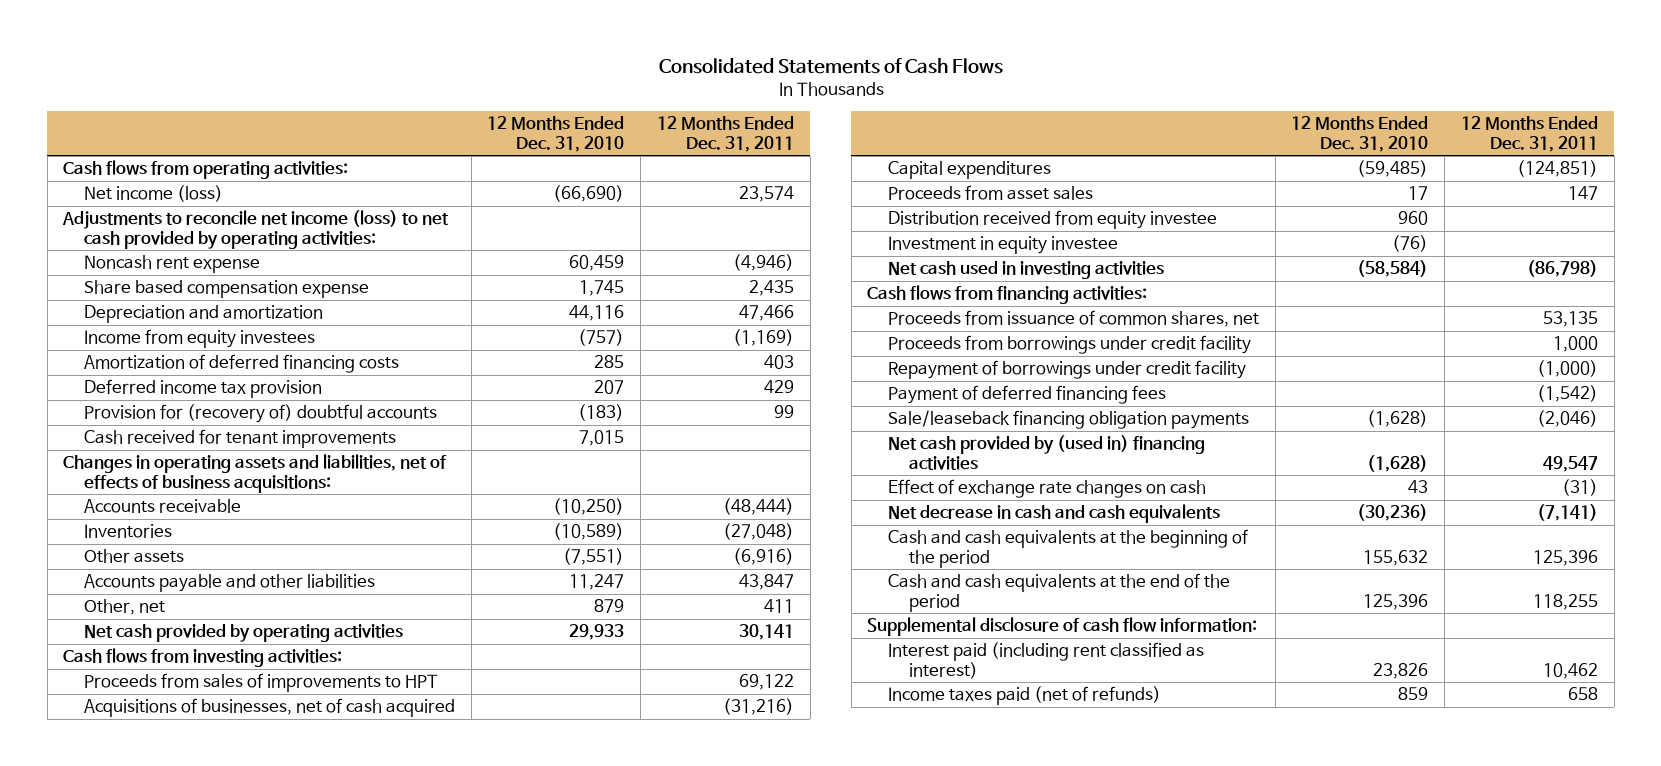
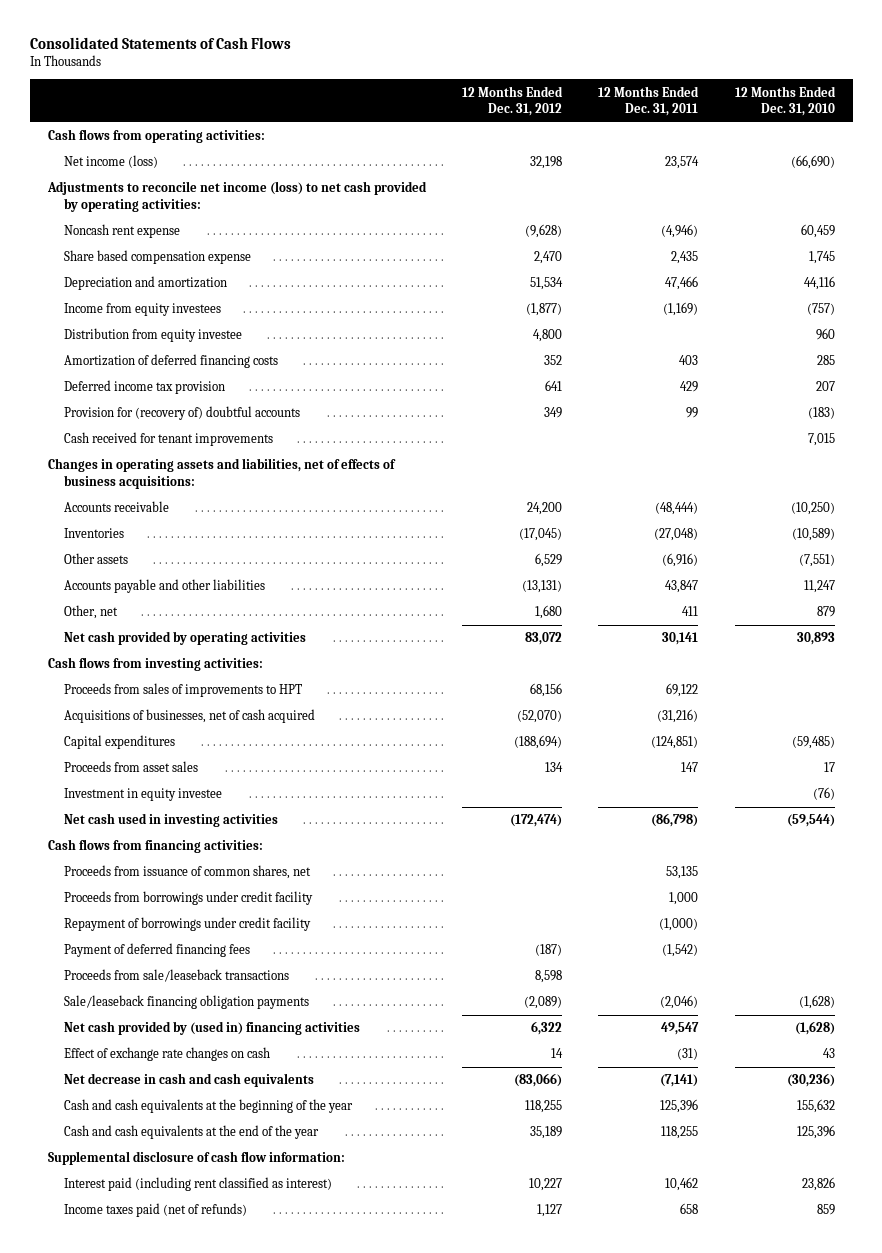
- | 12 Months Ended Dec. 31, 2010 | 12 Months Ended Dec. 31, 2011
+ | 12 Months Ended Dec. 31, 2012 | 12 Months Ended Dec. 31, 2011 | 12 Months Ended Dec. 31, 2010
+ Distribution from equity investee | 4,800 | | 960
- Net cash provided by operating activities | 29,933 | 30,141
+ Net cash provided by operating activities | 83,072 | 30,141 | 30,893
- Distribution received from equity investee | 960 |
- Net cash used in investing activities | (58,584) | (86,798)
+ Net cash used in investing activities | (172,474) | (86,798) | (59,544)
+ Proceeds from sale/leaseback transactions | 8,598 | |
- Cash and cash equivalents at the beginning of the period | 155,632 | 125,396
- Cash and cash equivalents at the end of the period | 125,396 | 118,255
+ Cash and cash equivalents at the beginning of the year | 118,255 | 125,396 | 155,632
+ Cash and cash equivalents at the end of the year | 35,189 | 118,255 | 125,396

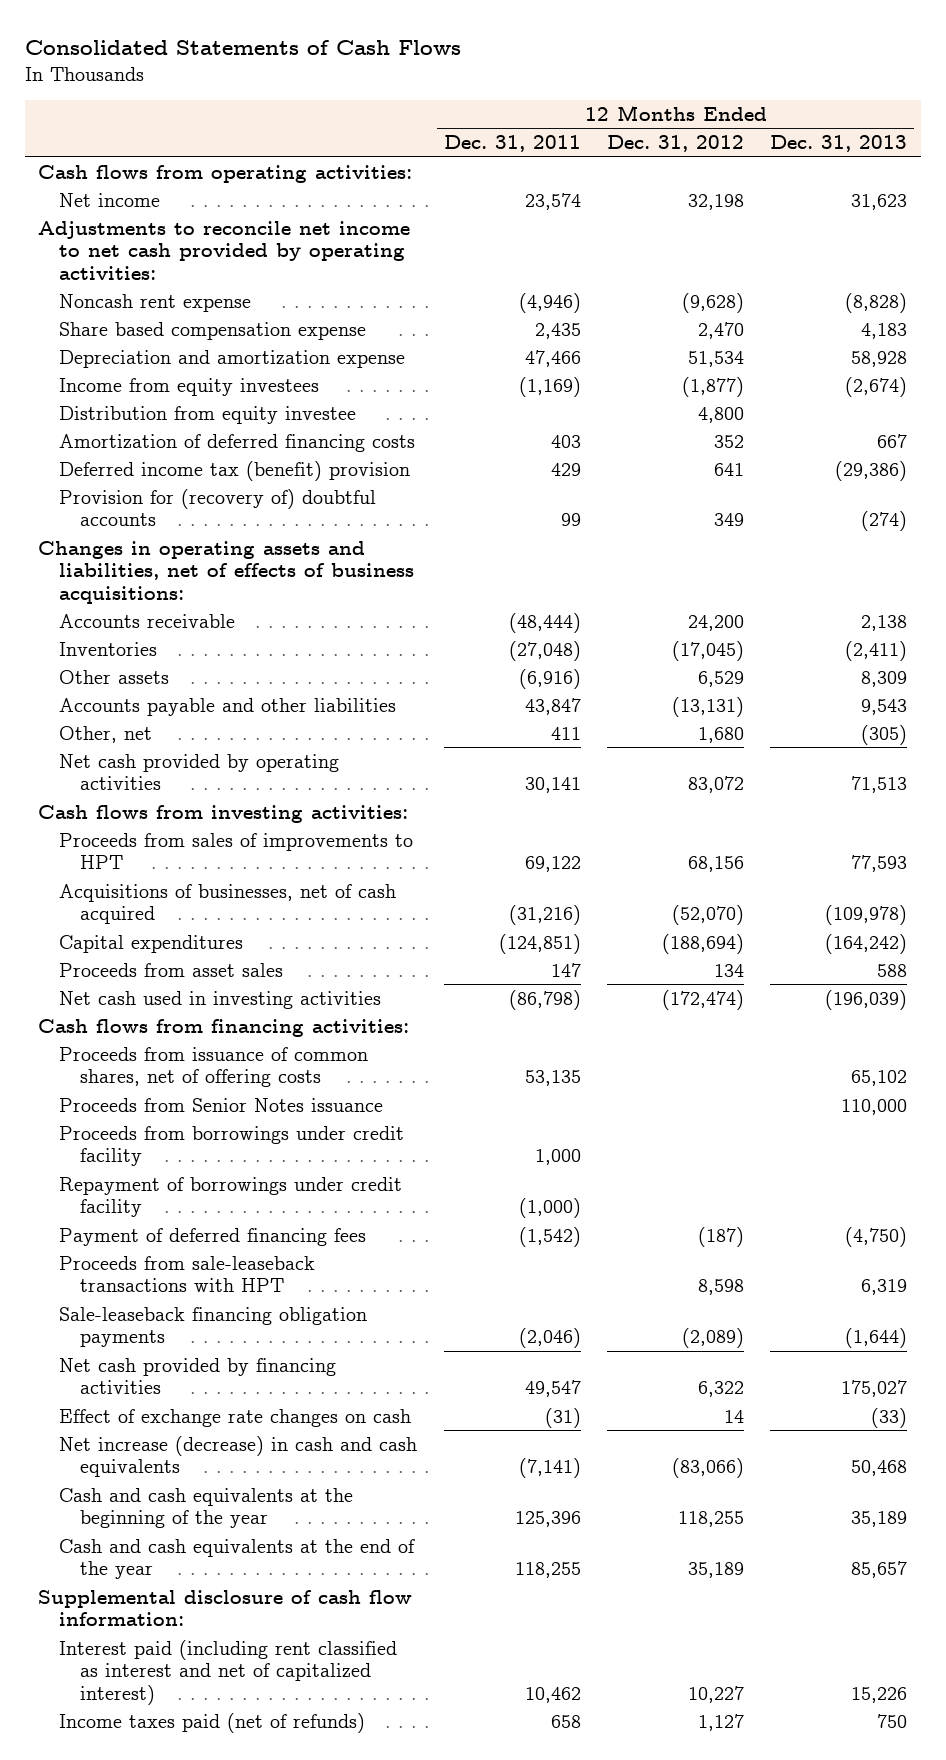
- | 12 Months Ended Dec. 31, 2012 | 12 Months Ended Dec. 31, 2011 | 12 Months Ended Dec. 31, 2010
+ | 12 Months Ended Dec. 31, 2011 | 12 Months Ended Dec. 31, 2012 | 12 Months Ended Dec. 31, 2013
- Net income (loss) | 32,198 | 23,574 | (66,690)
- Adjustments to reconcile net income (loss) to net cash provided by operating activities:
+ Net income | 23,574 | 32,198 | 31,623
+ Adjustments to reconcile net income to net cash provided by operating activities:
- Depreciation and amortization | 51,534 | 47,466 | 44,116
+ Depreciation and amortization expense | 47,466 | 51,534 | 58,928
- Deferred income tax provision | 641 | 429 | 207
+ Deferred income tax (benefit) provision | 429 | 641 | (29,386)
- Cash received for tenant improvements | | | 7,015
- Investment in equity investee | | | (76)
- Proceeds from issuance of common shares, net | | 53,135 |
+ Proceeds from issuance of common shares, net of offering costs | 53,135 | | 65,102
+ Proceeds from Senior Notes issuance | | | 110,000
- Proceeds from sale/leaseback transactions | 8,598 | |
- Sale/leaseback financing obligation payments | (2,089) | (2,046) | (1,628)
- Net cash provided by (used in) financing activities | 6,322 | 49,547 | (1,628)
+ Proceeds from sale-leaseback transactions with HPT | | 8,598 | 6,319
+ Sale-leaseback financing obligation payments | (2,046) | (2,089) | (1,644)
+ Net cash provided by financing activities | 49,547 | 6,322 | 175,027
- Net decrease in cash and cash equivalents | (83,066) | (7,141) | (30,236)
+ Net increase (decrease) in cash and cash equivalents | (7,141) | (83,066) | 50,468
- Interest paid (including rent classified as interest) | 10,227 | 10,462 | 23,826
+ Interest paid (including rent classified as interest and net of capitalized interest) | 10,462 | 10,227 | 15,226

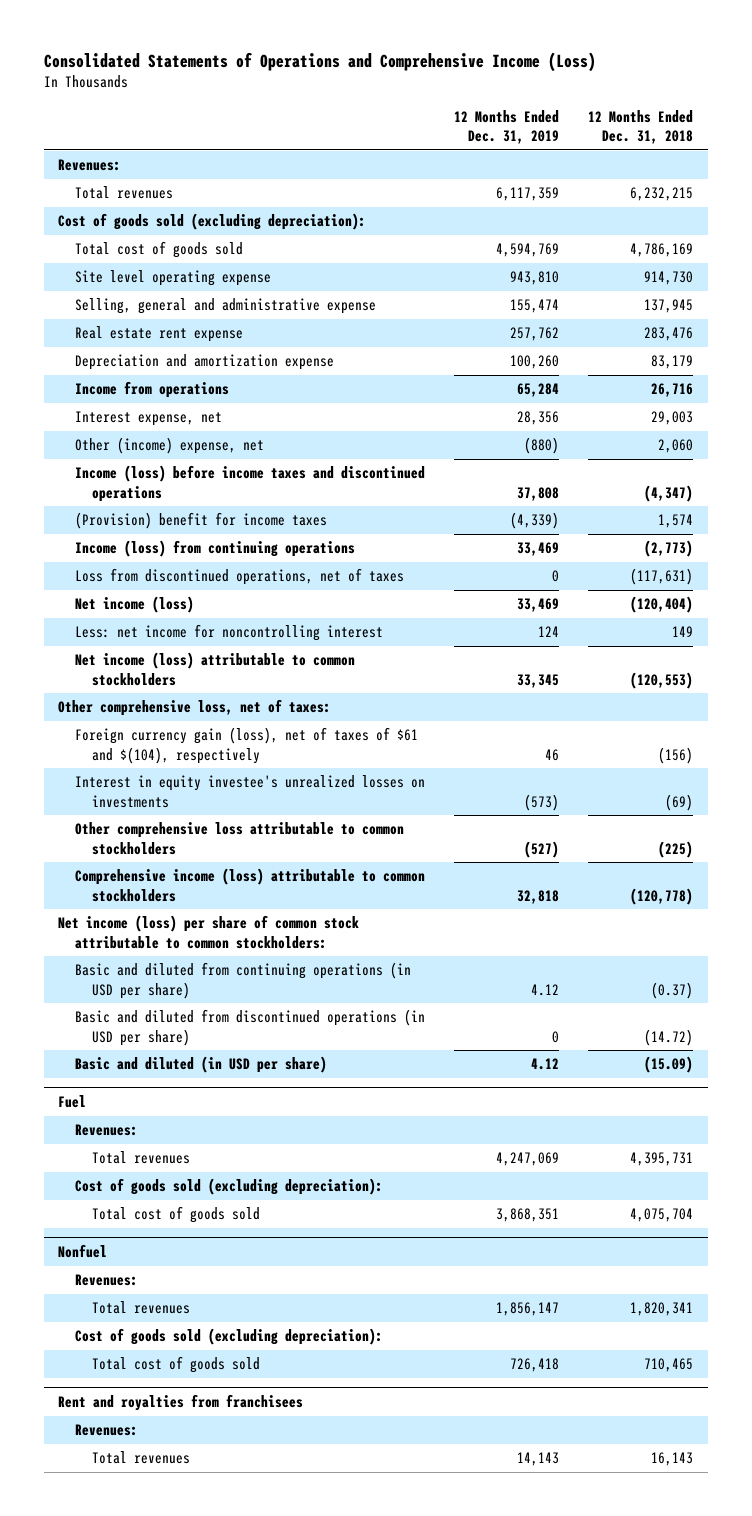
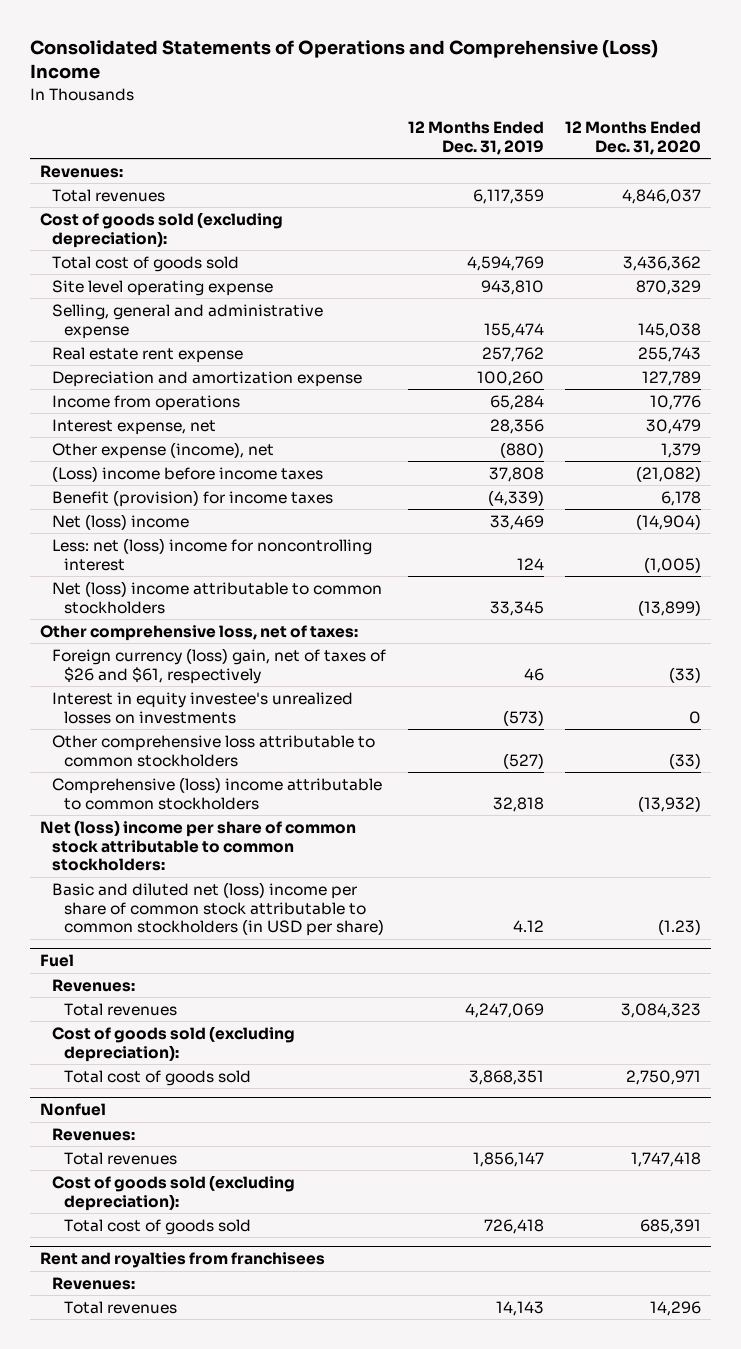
- Consolidated Statements of Operations and Comprehensive Income (Loss)
+ Consolidated Statements of Operations and Comprehensive (Loss) Income
- | 12 Months Ended Dec. 31, 2019 | 12 Months Ended Dec. 31, 2018
+ | 12 Months Ended Dec. 31, 2019 | 12 Months Ended Dec. 31, 2020
- Other (income) expense, net | (880) | 2,060
- Income (loss) before income taxes and discontinued operations | 37,808 | (4,347)
- (Provision) benefit for income taxes | (4,339) | 1,574
- Income (loss) from continuing operations | 33,469 | (2,773)
- Loss from discontinued operations, net of taxes | 0 | (117,631)
- Net income (loss) | 33,469 | (120,404)
- Less: net income for noncontrolling interest | 124 | 149
- Net income (loss) attributable to common stockholders | 33,345 | (120,553)
+ Other expense (income), net | (880) | 1,379
+ (Loss) income before income taxes | 37,808 | (21,082)
+ Benefit (provision) for income taxes | (4,339) | 6,178
+ Net (loss) income | 33,469 | (14,904)
+ Less: net (loss) income for noncontrolling interest | 124 | (1,005)
+ Net (loss) income attributable to common stockholders | 33,345 | (13,899)
- Foreign currency gain (loss), net of taxes of $61 and $(104), respectively | 46 | (156)
+ Foreign currency (loss) gain, net of taxes of $26 and $61, respectively | 46 | (33)
- Comprehensive income (loss) attributable to common stockholders | 32,818 | (120,778)
- Net income (loss) per share of common stock attributable to common stockholders:
- Basic and diluted from continuing operations (in USD per share) | 4.12 | (0.37)
- Basic and diluted from discontinued operations (in USD per share) | 0 | (14.72)
- Basic and diluted (in USD per share) | 4.12 | (15.09)
+ Comprehensive (loss) income attributable to common stockholders | 32,818 | (13,932)
+ Net (loss) income per share of common stock attributable to common stockholders:
+ Basic and diluted net (loss) income per share of common stock attributable to common stockholders (in USD per share) | 4.12 | (1.23)

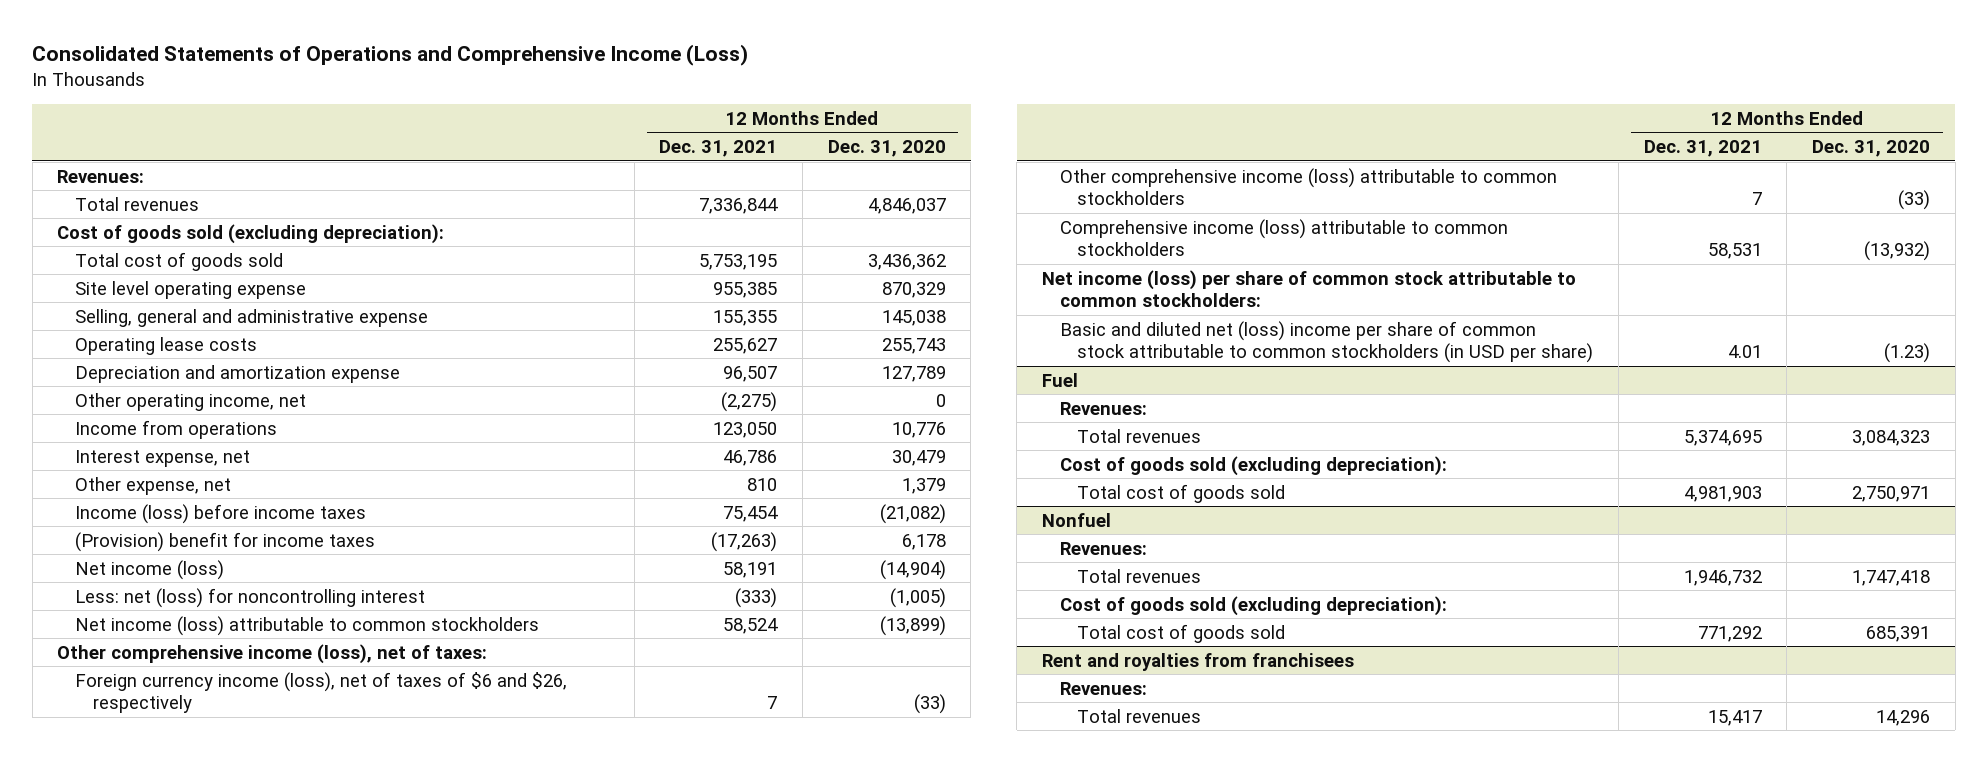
- Consolidated Statements of Operations and Comprehensive (Loss) Income
+ Consolidated Statements of Operations and Comprehensive Income (Loss)
- | 12 Months Ended Dec. 31, 2019 | 12 Months Ended Dec. 31, 2020
+ | 12 Months Ended Dec. 31, 2021 | 12 Months Ended Dec. 31, 2020
- Real estate rent expense | 257,762 | 255,743
+ Operating lease costs | 255,627 | 255,743
+ Other operating income, net | (2,275) | 0
- Other expense (income), net | (880) | 1,379
- (Loss) income before income taxes | 37,808 | (21,082)
- Benefit (provision) for income taxes | (4,339) | 6,178
- Net (loss) income | 33,469 | (14,904)
- Less: net (loss) income for noncontrolling interest | 124 | (1,005)
- Net (loss) income attributable to common stockholders | 33,345 | (13,899)
- Other comprehensive loss, net of taxes:
- Foreign currency (loss) gain, net of taxes of $26 and $61, respectively | 46 | (33)
- Interest in equity investee's unrealized losses on investments | (573) | 0
- Other comprehensive loss attributable to common stockholders | (527) | (33)
- Comprehensive (loss) income attributable to common stockholders | 32,818 | (13,932)
- Net (loss) income per share of common stock attributable to common stockholders:
+ Other expense, net | 810 | 1,379
+ Income (loss) before income taxes | 75,454 | (21,082)
+ (Provision) benefit for income taxes | (17,263) | 6,178
+ Net income (loss) | 58,191 | (14,904)
+ Less: net (loss) for noncontrolling interest | (333) | (1,005)
+ Net income (loss) attributable to common stockholders | 58,524 | (13,899)
+ Other comprehensive income (loss), net of taxes:
+ Foreign currency income (loss), net of taxes of $6 and $26, respectively | 7 | (33)
+ Other comprehensive income (loss) attributable to common stockholders | 7 | (33)
+ Comprehensive income (loss) attributable to common stockholders | 58,531 | (13,932)
+ Net income (loss) per share of common stock attributable to common stockholders:

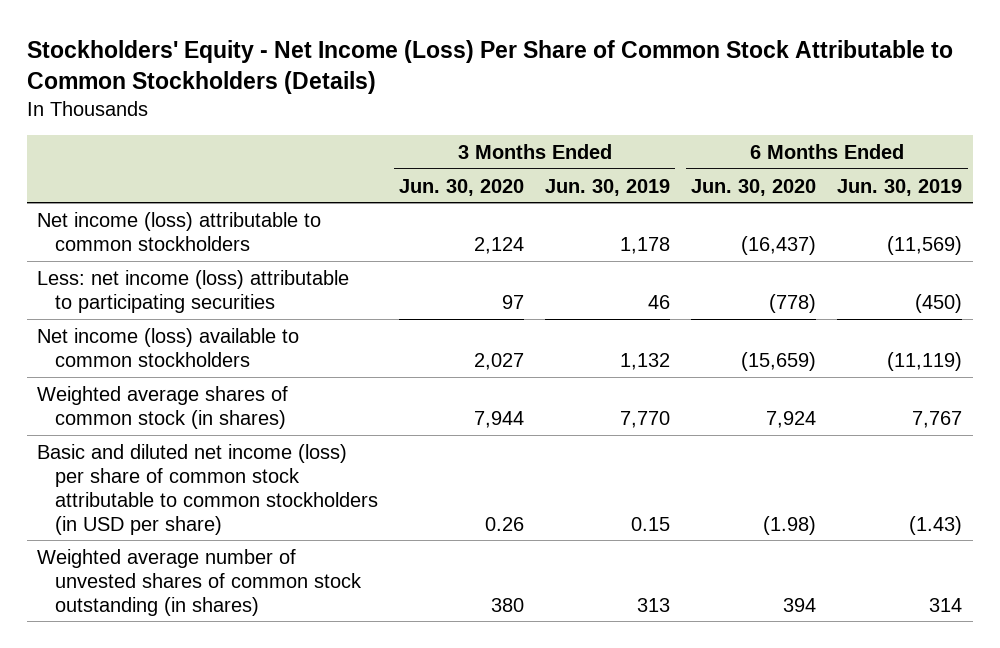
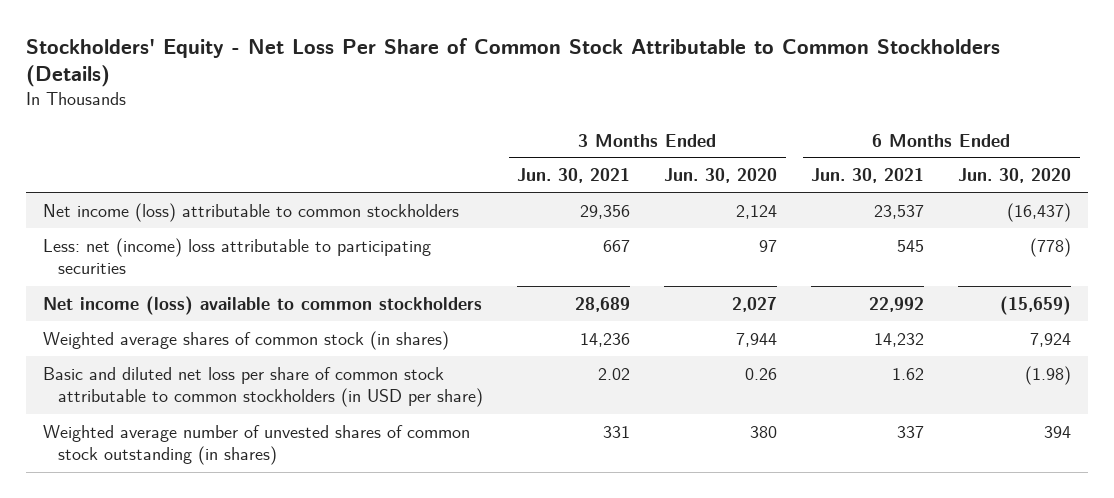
- Stockholders' Equity - Net Income (Loss) Per Share of Common Stock Attributable to Common Stockholders (Details)
+ Stockholders' Equity - Net Loss Per Share of Common Stock Attributable to Common Stockholders (Details)
- | 3 Months Ended Jun. 30, 2020 | 3 Months Ended Jun. 30, 2019 | 6 Months Ended Jun. 30, 2020 | 6 Months Ended Jun. 30, 2019
+ | 3 Months Ended Jun. 30, 2021 | 3 Months Ended Jun. 30, 2020 | 6 Months Ended Jun. 30, 2021 | 6 Months Ended Jun. 30, 2020
- Less: net income (loss) attributable to participating securities | 97 | 46 | (778) | (450)
+ Less: net (income) loss attributable to participating securities | 667 | 97 | 545 | (778)
- Basic and diluted net income (loss) per share of common stock attributable to common stockholders (in USD per share) | 0.26 | 0.15 | (1.98) | (1.43)
+ Basic and diluted net loss per share of common stock attributable to common stockholders (in USD per share) | 2.02 | 0.26 | 1.62 | (1.98)

